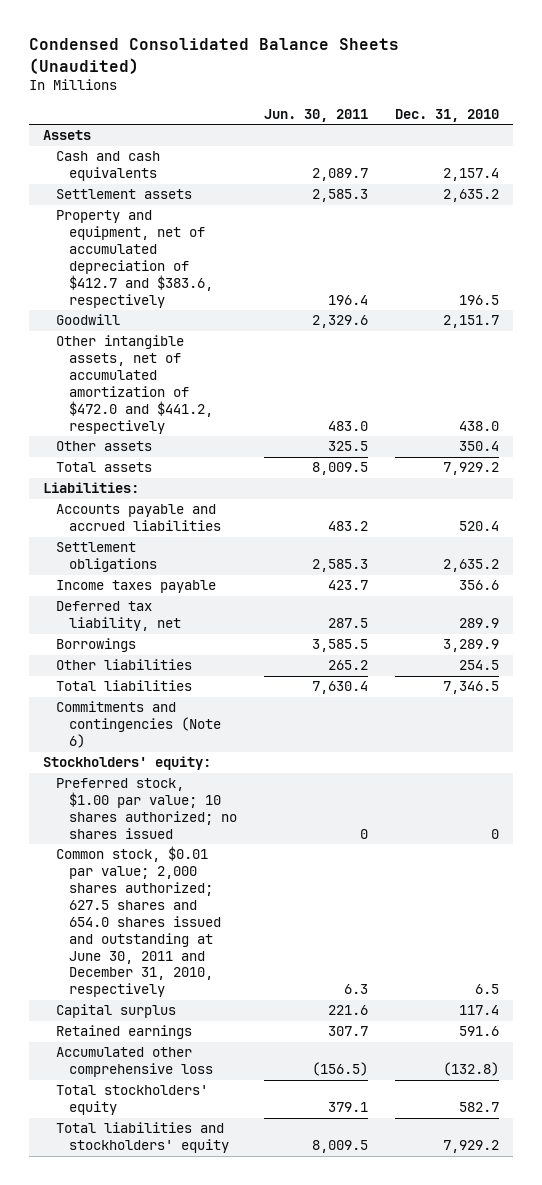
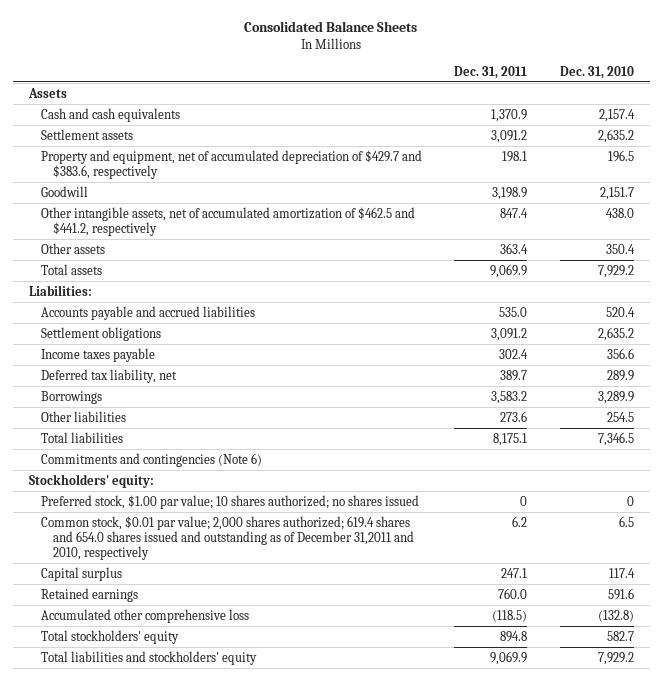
- Condensed Consolidated Balance Sheets (Unaudited)
+ Consolidated Balance Sheets
- | Jun. 30, 2011 | Dec. 31, 2010
+ | Dec. 31, 2011 | Dec. 31, 2010
- Property and equipment, net of accumulated depreciation of $412.7 and $383.6, respectively | 196.4 | 196.5
+ Property and equipment, net of accumulated depreciation of $429.7 and $383.6, respectively | 198.1 | 196.5
- Other intangible assets, net of accumulated amortization of $472.0 and $441.2, respectively | 483.0 | 438.0
+ Other intangible assets, net of accumulated amortization of $462.5 and $441.2, respectively | 847.4 | 438.0
- Common stock, $0.01 par value; 2,000 shares authorized; 627.5 shares and 654.0 shares issued and outstanding at June 30, 2011 and December 31, 2010, respectively | 6.3 | 6.5
+ Common stock, $0.01 par value; 2,000 shares authorized; 619.4 shares and 654.0 shares issued and outstanding as of December 31,2011 and 2010, respectively | 6.2 | 6.5

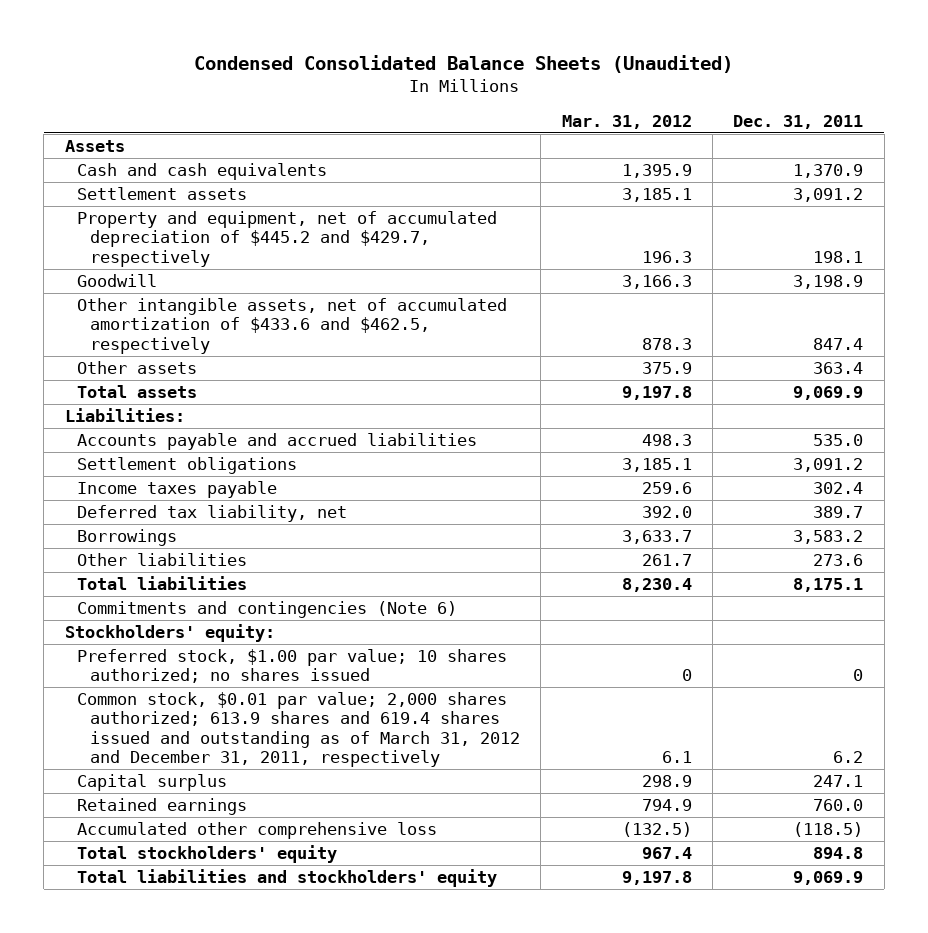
- Consolidated Balance Sheets
+ Condensed Consolidated Balance Sheets (Unaudited)
- | Dec. 31, 2011 | Dec. 31, 2010
+ | Mar. 31, 2012 | Dec. 31, 2011
- Property and equipment, net of accumulated depreciation of $429.7 and $383.6, respectively | 198.1 | 196.5
+ Property and equipment, net of accumulated depreciation of $445.2 and $429.7, respectively | 196.3 | 198.1
- Other intangible assets, net of accumulated amortization of $462.5 and $441.2, respectively | 847.4 | 438.0
+ Other intangible assets, net of accumulated amortization of $433.6 and $462.5, respectively | 878.3 | 847.4
- Common stock, $0.01 par value; 2,000 shares authorized; 619.4 shares and 654.0 shares issued and outstanding as of December 31,2011 and 2010, respectively | 6.2 | 6.5
+ Common stock, $0.01 par value; 2,000 shares authorized; 613.9 shares and 619.4 shares issued and outstanding as of March 31, 2012 and December 31, 2011, respectively | 6.1 | 6.2

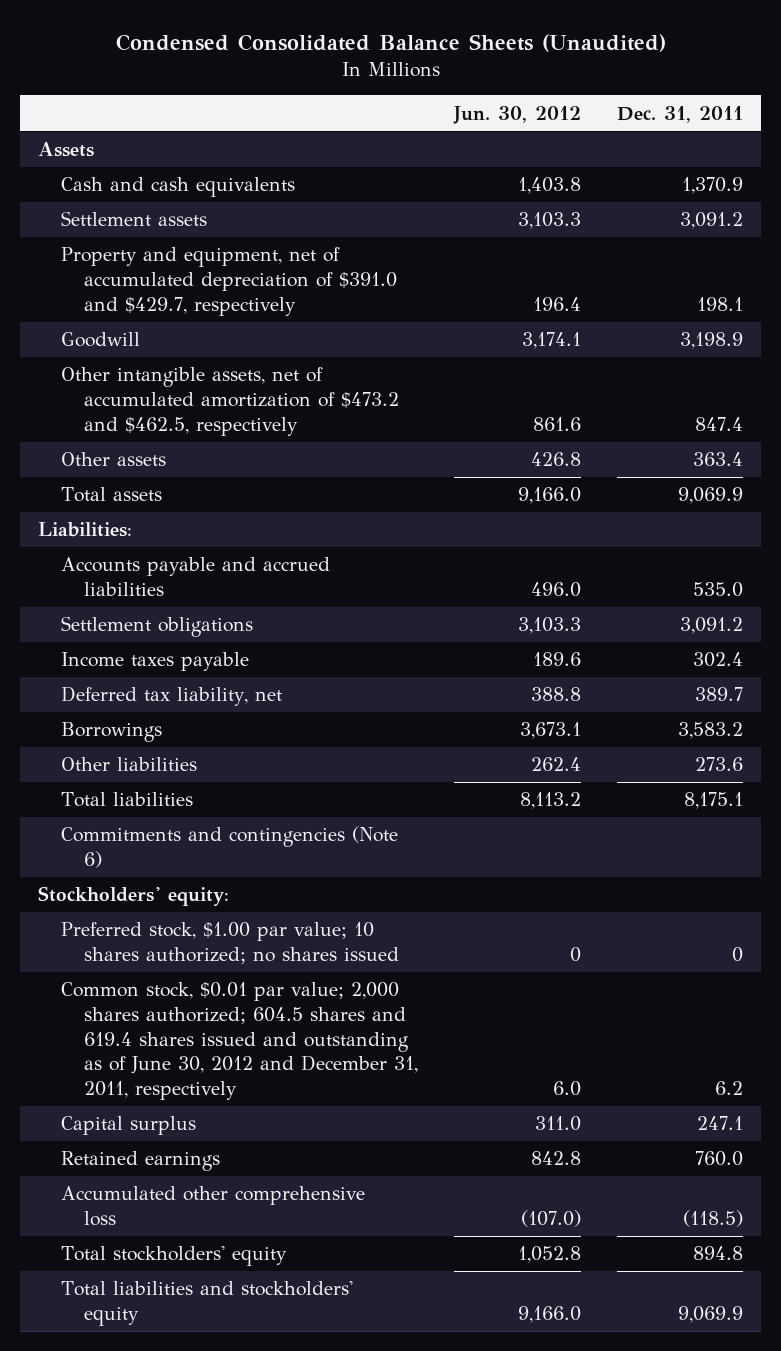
- | Mar. 31, 2012 | Dec. 31, 2011
+ | Jun. 30, 2012 | Dec. 31, 2011
- Property and equipment, net of accumulated depreciation of $445.2 and $429.7, respectively | 196.3 | 198.1
+ Property and equipment, net of accumulated depreciation of $391.0 and $429.7, respectively | 196.4 | 198.1
- Other intangible assets, net of accumulated amortization of $433.6 and $462.5, respectively | 878.3 | 847.4
+ Other intangible assets, net of accumulated amortization of $473.2 and $462.5, respectively | 861.6 | 847.4
- Common stock, $0.01 par value; 2,000 shares authorized; 613.9 shares and 619.4 shares issued and outstanding as of March 31, 2012 and December 31, 2011, respectively | 6.1 | 6.2
+ Common stock, $0.01 par value; 2,000 shares authorized; 604.5 shares and 619.4 shares issued and outstanding as of June 30, 2012 and December 31, 2011, respectively | 6.0 | 6.2

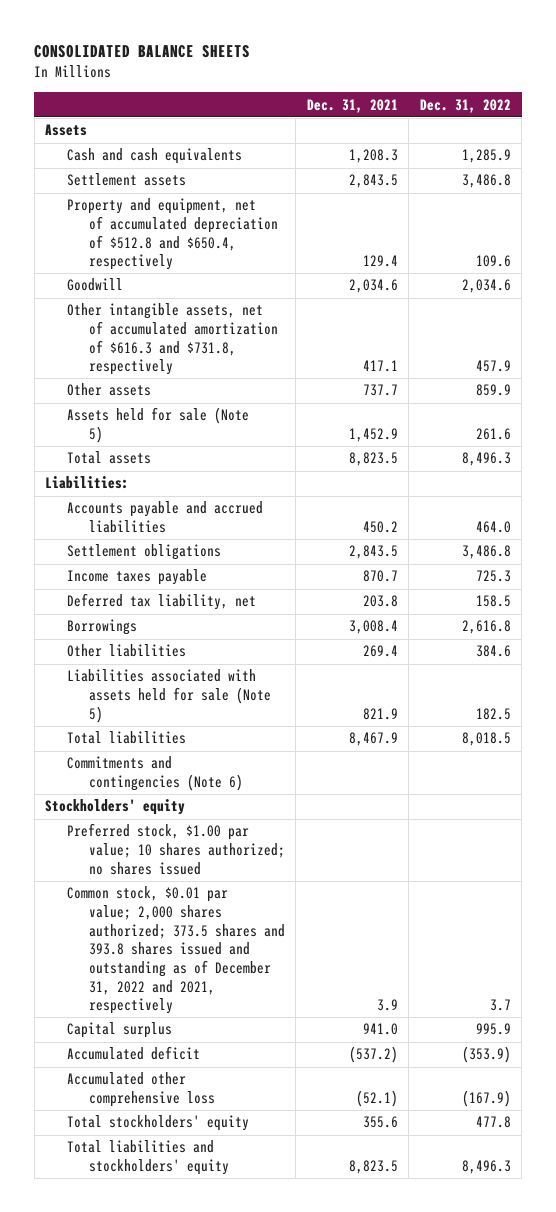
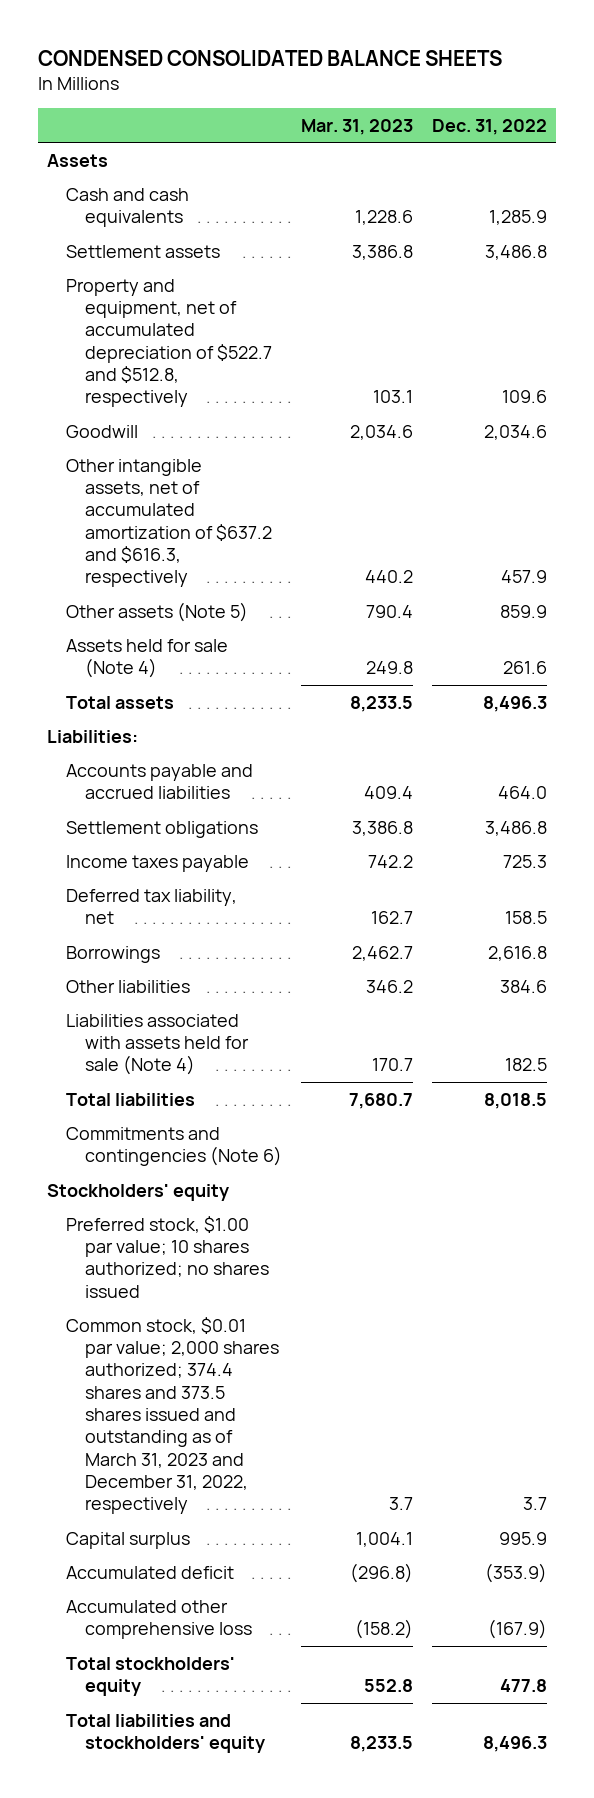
- CONSOLIDATED BALANCE SHEETS
+ CONDENSED CONSOLIDATED BALANCE SHEETS
- | Dec. 31, 2021 | Dec. 31, 2022
+ | Mar. 31, 2023 | Dec. 31, 2022
- Property and equipment, net of accumulated depreciation of $512.8 and $650.4, respectively | 129.4 | 109.6
+ Property and equipment, net of accumulated depreciation of $522.7 and $512.8, respectively | 103.1 | 109.6
- Other intangible assets, net of accumulated amortization of $616.3 and $731.8, respectively | 417.1 | 457.9
- Other assets | 737.7 | 859.9
- Assets held for sale (Note 5) | 1,452.9 | 261.6
+ Other intangible assets, net of accumulated amortization of $637.2 and $616.3, respectively | 440.2 | 457.9
+ Other assets (Note 5) | 790.4 | 859.9
+ Assets held for sale (Note 4) | 249.8 | 261.6
- Liabilities associated with assets held for sale (Note 5) | 821.9 | 182.5
+ Liabilities associated with assets held for sale (Note 4) | 170.7 | 182.5
- Common stock, $0.01 par value; 2,000 shares authorized; 373.5 shares and 393.8 shares issued and outstanding as of December 31, 2022 and 2021, respectively | 3.9 | 3.7
+ Common stock, $0.01 par value; 2,000 shares authorized; 374.4 shares and 373.5 shares issued and outstanding as of March 31, 2023 and December 31, 2022, respectively | 3.7 | 3.7

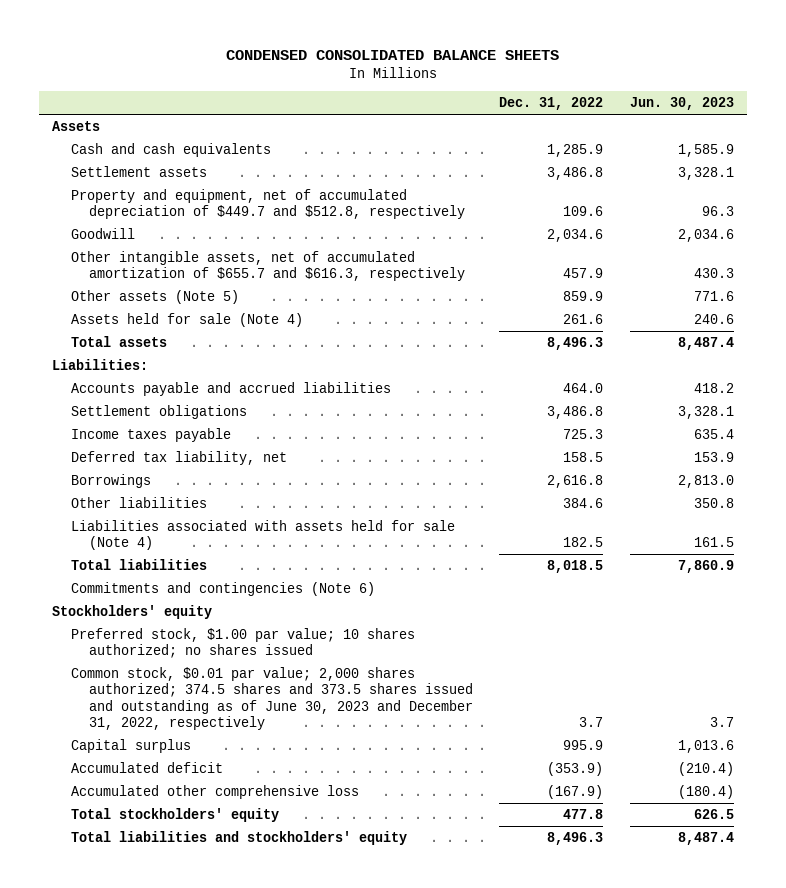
- | Mar. 31, 2023 | Dec. 31, 2022
+ | Dec. 31, 2022 | Jun. 30, 2023
- Property and equipment, net of accumulated depreciation of $522.7 and $512.8, respectively | 103.1 | 109.6
+ Property and equipment, net of accumulated depreciation of $449.7 and $512.8, respectively | 109.6 | 96.3
- Other intangible assets, net of accumulated amortization of $637.2 and $616.3, respectively | 440.2 | 457.9
+ Other intangible assets, net of accumulated amortization of $655.7 and $616.3, respectively | 457.9 | 430.3
- Common stock, $0.01 par value; 2,000 shares authorized; 374.4 shares and 373.5 shares issued and outstanding as of March 31, 2023 and December 31, 2022, respectively | 3.7 | 3.7
+ Common stock, $0.01 par value; 2,000 shares authorized; 374.5 shares and 373.5 shares issued and outstanding as of June 30, 2023 and December 31, 2022, respectively | 3.7 | 3.7

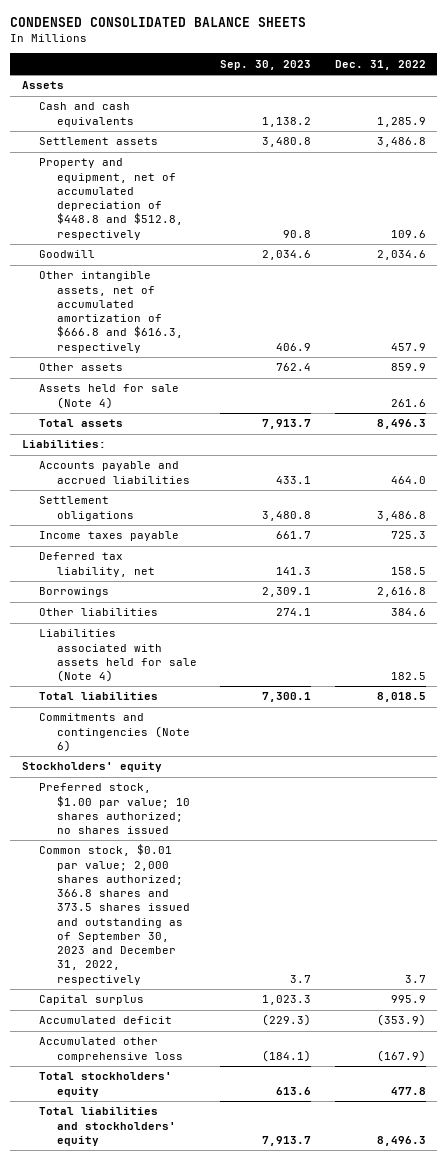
- | Dec. 31, 2022 | Jun. 30, 2023
+ | Sep. 30, 2023 | Dec. 31, 2022
- Property and equipment, net of accumulated depreciation of $449.7 and $512.8, respectively | 109.6 | 96.3
+ Property and equipment, net of accumulated depreciation of $448.8 and $512.8, respectively | 90.8 | 109.6
- Other intangible assets, net of accumulated amortization of $655.7 and $616.3, respectively | 457.9 | 430.3
- Other assets (Note 5) | 859.9 | 771.6
+ Other intangible assets, net of accumulated amortization of $666.8 and $616.3, respectively | 406.9 | 457.9
+ Other assets | 762.4 | 859.9
- Common stock, $0.01 par value; 2,000 shares authorized; 374.5 shares and 373.5 shares issued and outstanding as of June 30, 2023 and December 31, 2022, respectively | 3.7 | 3.7
+ Common stock, $0.01 par value; 2,000 shares authorized; 366.8 shares and 373.5 shares issued and outstanding as of September 30, 2023 and December 31, 2022, respectively | 3.7 | 3.7

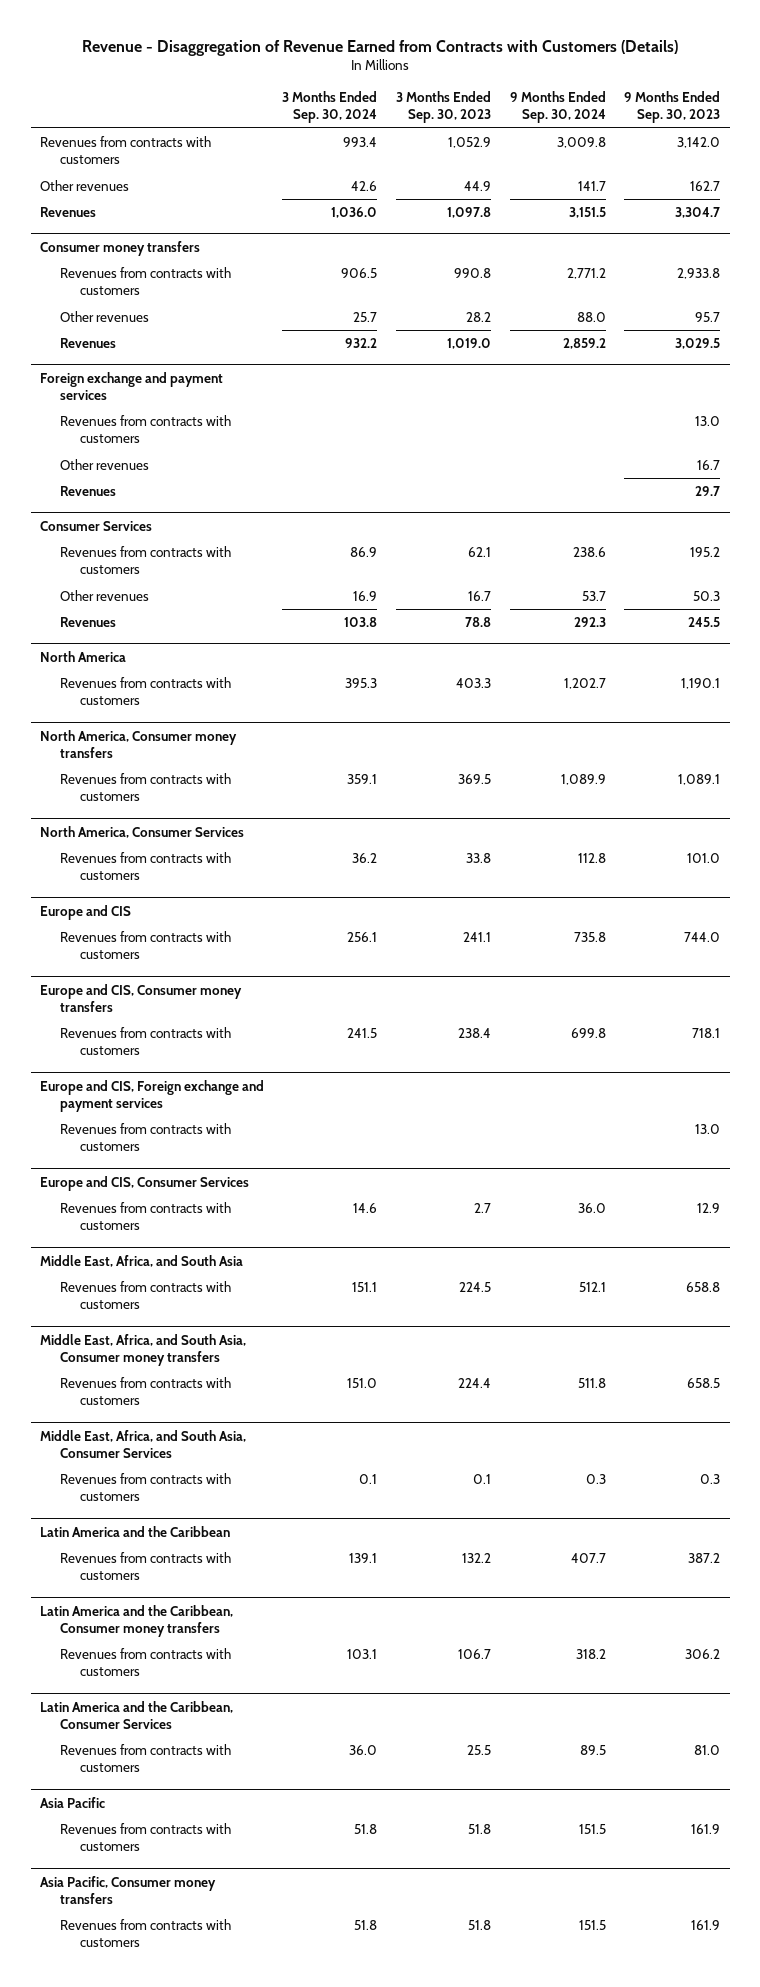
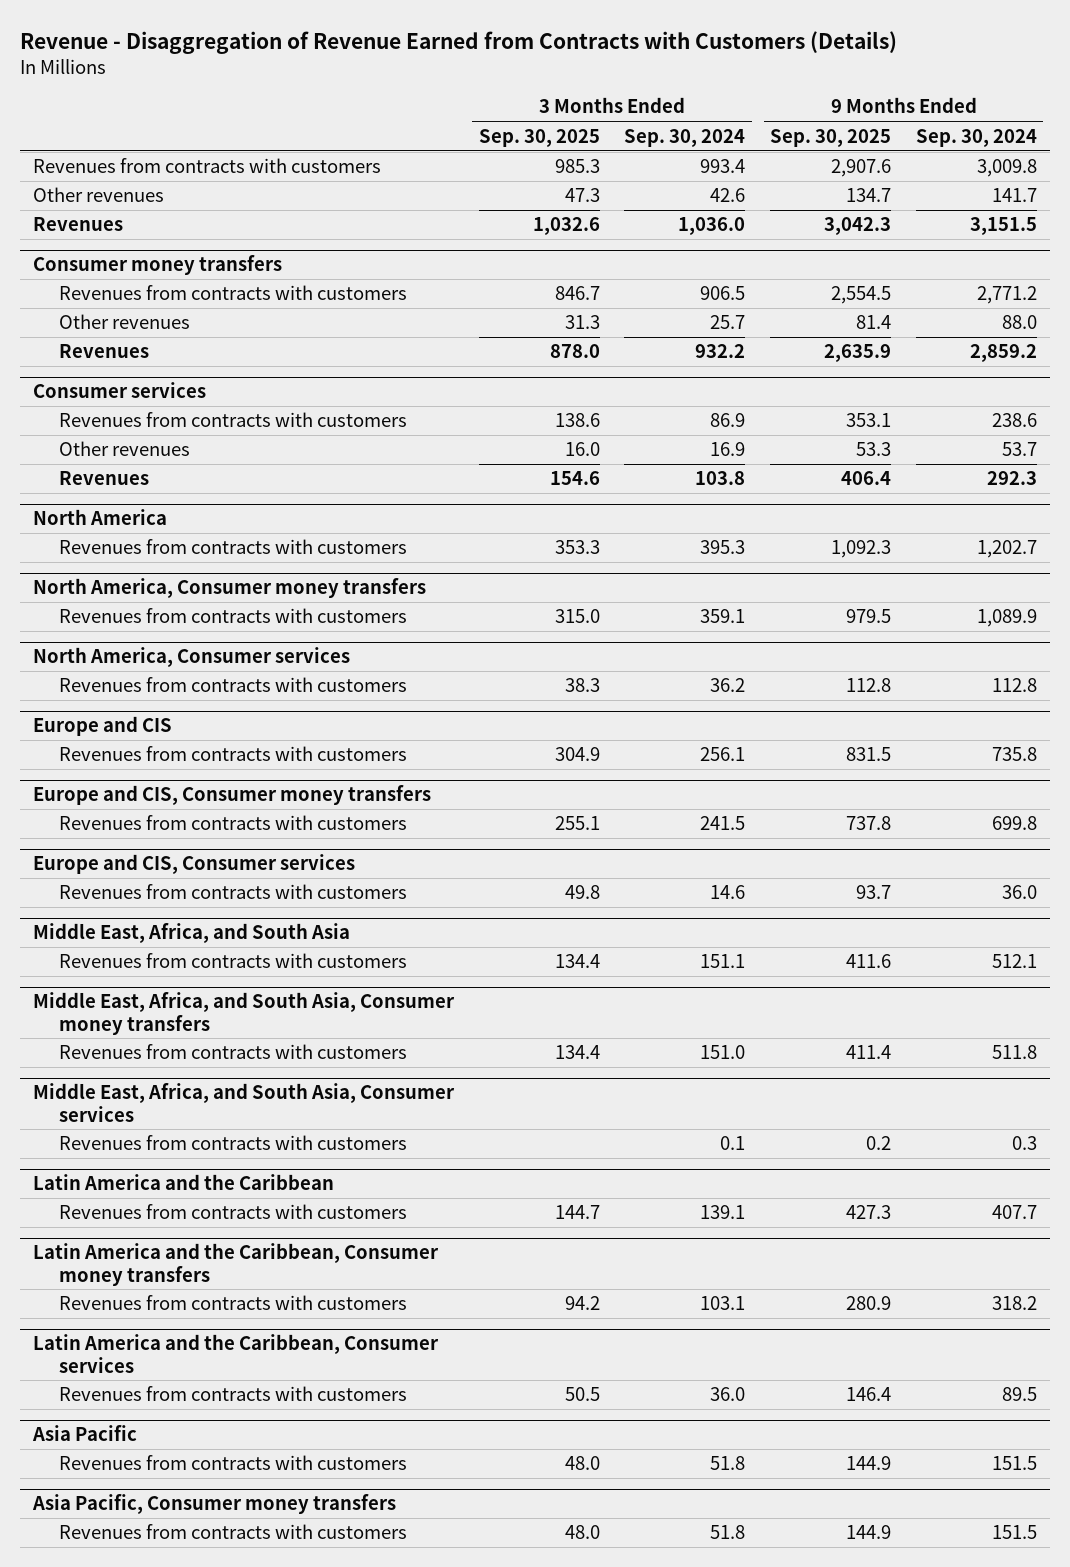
- | 3 Months Ended Sep. 30, 2024 | 3 Months Ended Sep. 30, 2023 | 9 Months Ended Sep. 30, 2024 | 9 Months Ended Sep. 30, 2023
+ | 3 Months Ended Sep. 30, 2025 | 3 Months Ended Sep. 30, 2024 | 9 Months Ended Sep. 30, 2025 | 9 Months Ended Sep. 30, 2024
- Foreign exchange and payment services
- Revenues from contracts with customers | | | | 13.0
- Other revenues | | | | 16.7
- Revenues | | | | 29.7
- Consumer Services
+ Consumer services
- North America, Consumer Services
+ North America, Consumer services
- Europe and CIS, Foreign exchange and payment services
- Revenues from contracts with customers | | | | 13.0
- Europe and CIS, Consumer Services
+ Europe and CIS, Consumer services
- Middle East, Africa, and South Asia, Consumer Services
+ Middle East, Africa, and South Asia, Consumer services
- Latin America and the Caribbean, Consumer Services
+ Latin America and the Caribbean, Consumer services

